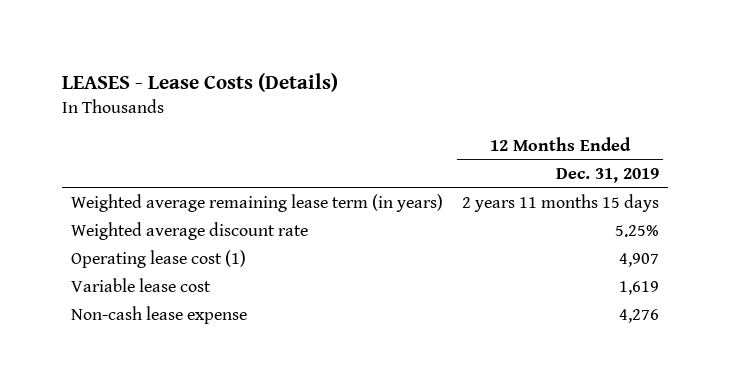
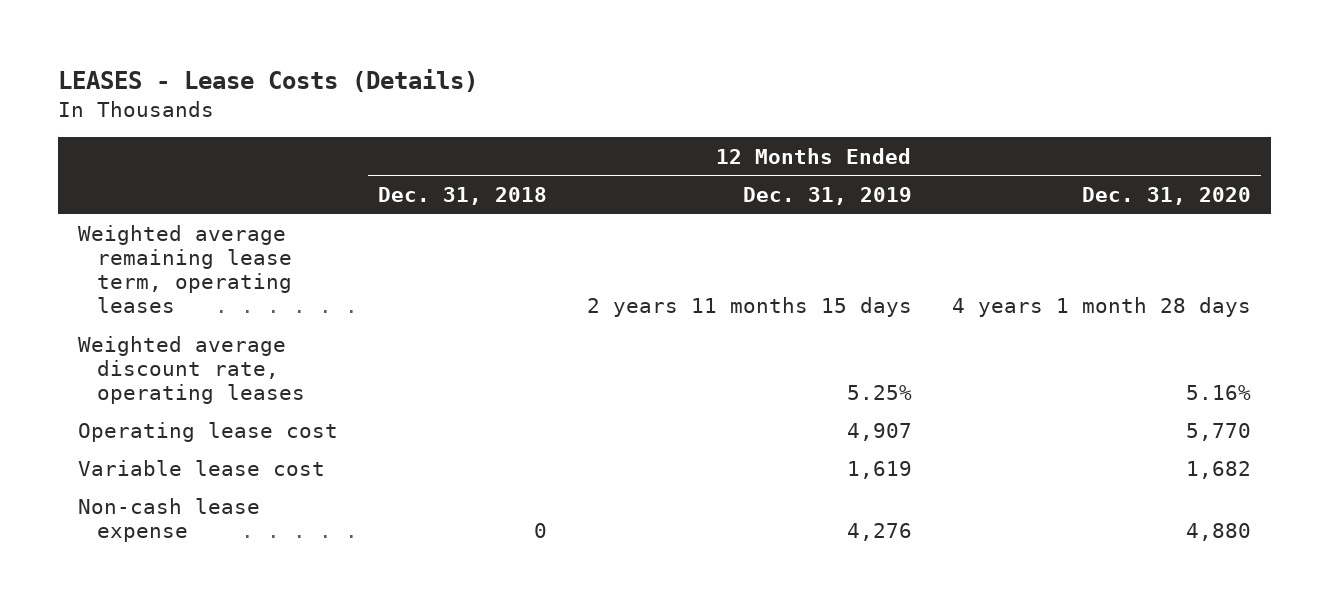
- | 12 Months Ended Dec. 31, 2019
+ | 12 Months Ended Dec. 31, 2018 | 12 Months Ended Dec. 31, 2019 | 12 Months Ended Dec. 31, 2020
- Weighted average remaining lease term (in years) | 2 years 11 months 15 days
- Weighted average discount rate | 5.25%
- Operating lease cost (1) | 4,907
+ Weighted average remaining lease term, operating leases | | 2 years 11 months 15 days | 4 years 1 month 28 days
+ Weighted average discount rate, operating leases | | 5.25% | 5.16%
+ Operating lease cost | | 4,907 | 5,770

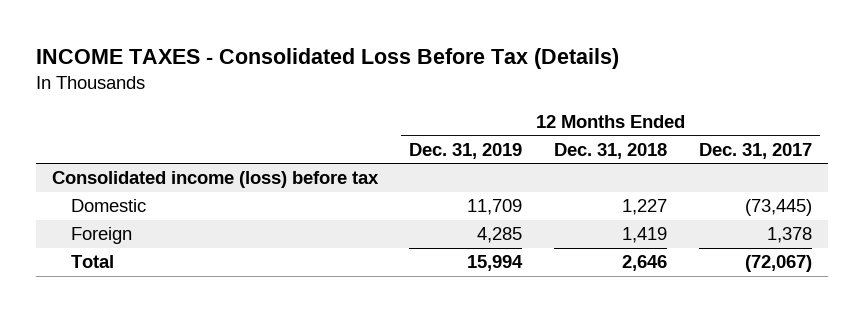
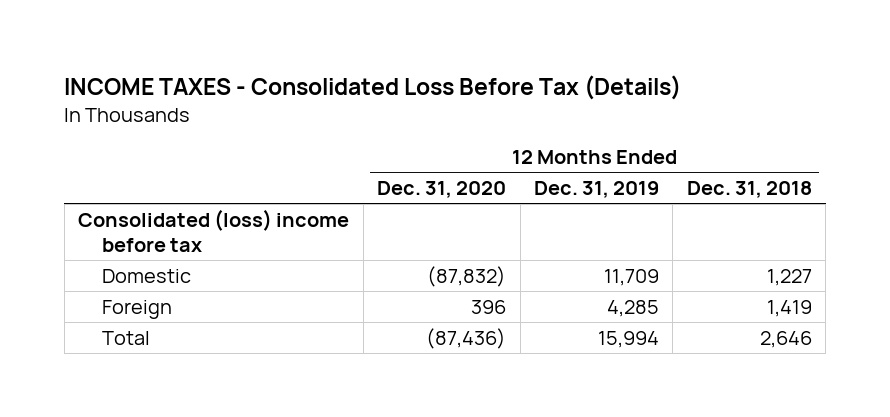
- | 12 Months Ended Dec. 31, 2019 | 12 Months Ended Dec. 31, 2018 | 12 Months Ended Dec. 31, 2017
+ | 12 Months Ended Dec. 31, 2020 | 12 Months Ended Dec. 31, 2019 | 12 Months Ended Dec. 31, 2018
- Consolidated income (loss) before tax
+ Consolidated (loss) income before tax

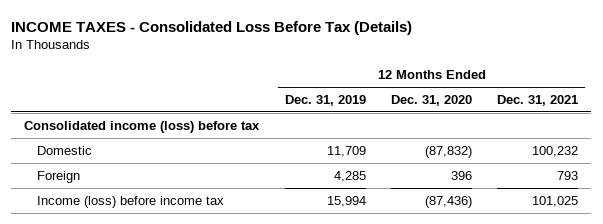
- | 12 Months Ended Dec. 31, 2020 | 12 Months Ended Dec. 31, 2019 | 12 Months Ended Dec. 31, 2018
+ | 12 Months Ended Dec. 31, 2019 | 12 Months Ended Dec. 31, 2020 | 12 Months Ended Dec. 31, 2021
- Consolidated (loss) income before tax
+ Consolidated income (loss) before tax
- Total | (87,436) | 15,994 | 2,646
+ Income (loss) before income tax | 15,994 | (87,436) | 101,025

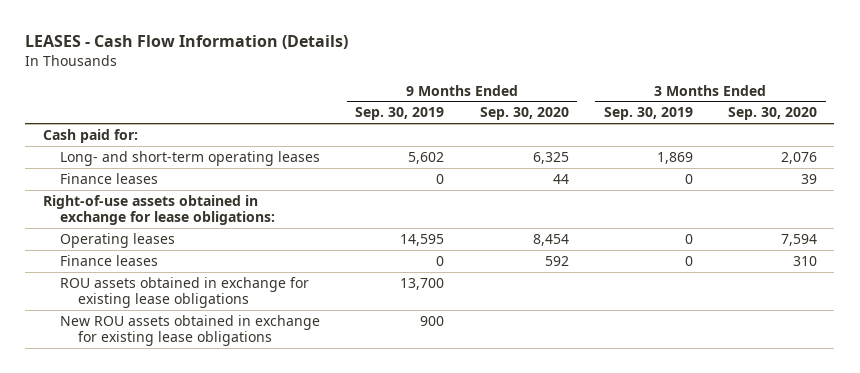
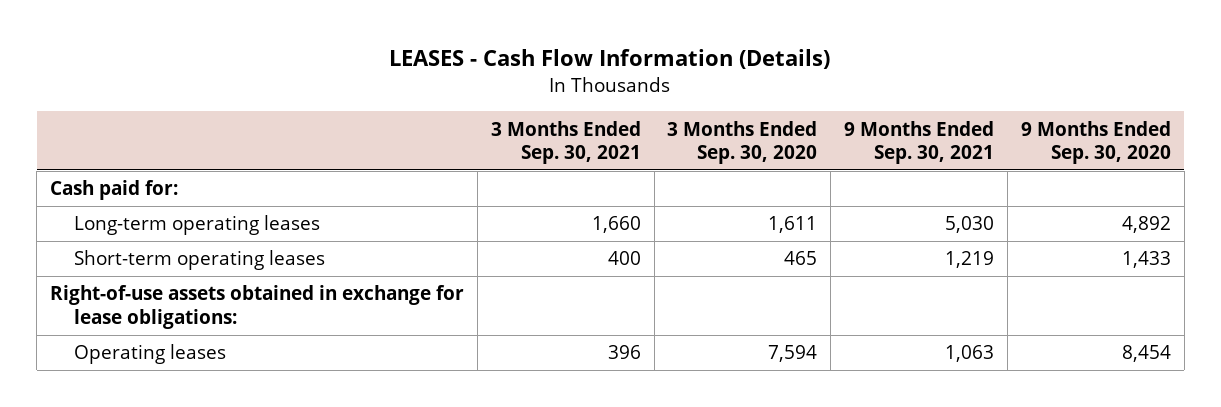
- | 9 Months Ended Sep. 30, 2019 | 9 Months Ended Sep. 30, 2020 | 3 Months Ended Sep. 30, 2019 | 3 Months Ended Sep. 30, 2020
+ | 3 Months Ended Sep. 30, 2021 | 3 Months Ended Sep. 30, 2020 | 9 Months Ended Sep. 30, 2021 | 9 Months Ended Sep. 30, 2020
- Long- and short-term operating leases | 5,602 | 6,325 | 1,869 | 2,076
- Finance leases | 0 | 44 | 0 | 39
+ Long-term operating leases | 1,660 | 1,611 | 5,030 | 4,892
+ Short-term operating leases | 400 | 465 | 1,219 | 1,433
- Finance leases | 0 | 592 | 0 | 310
- ROU assets obtained in exchange for existing lease obligations | 13,700 | | |
- New ROU assets obtained in exchange for existing lease obligations | 900 | | |

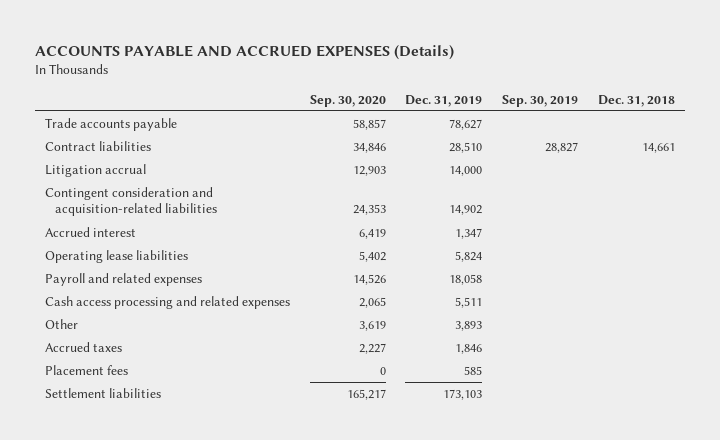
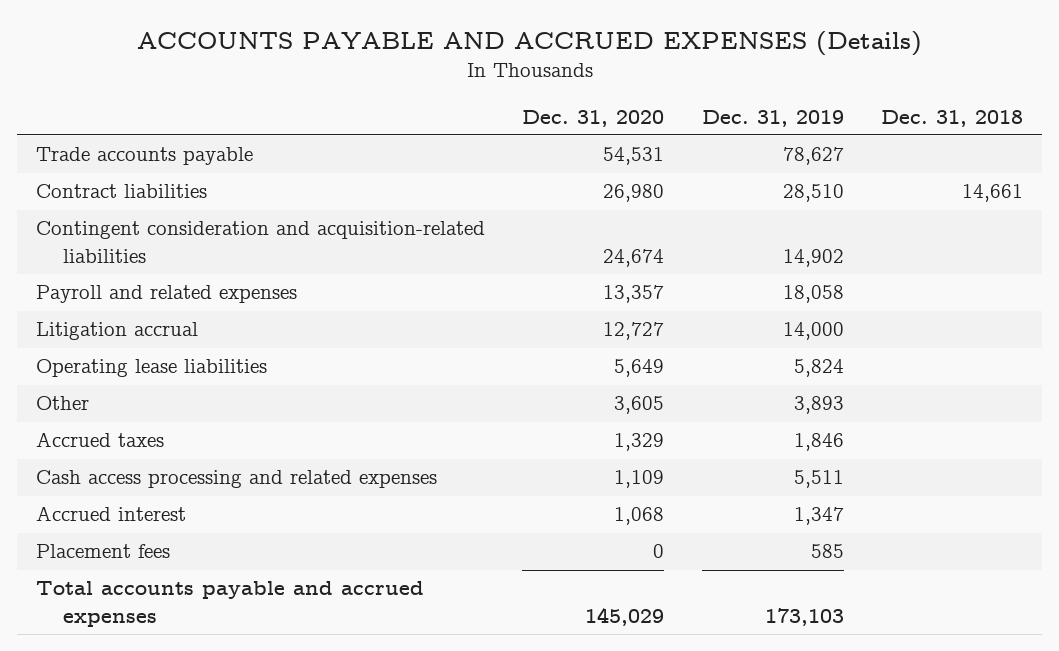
- | Sep. 30, 2020 | Dec. 31, 2019 | Sep. 30, 2019 | Dec. 31, 2018
+ | Dec. 31, 2020 | Dec. 31, 2019 | Dec. 31, 2018
moved down: Litigation accrual | 12,727 | 14,000 |
moved down: Operating lease liabilities | 5,649 | 5,824 |
moved down: Cash access processing and related expenses | 1,109 | 5,511 |
moved down: Accrued interest | 1,068 | 1,347 |
- Settlement liabilities | 165,217 | 173,103 | |
+ Total accounts payable and accrued expenses | 145,029 | 173,103 |

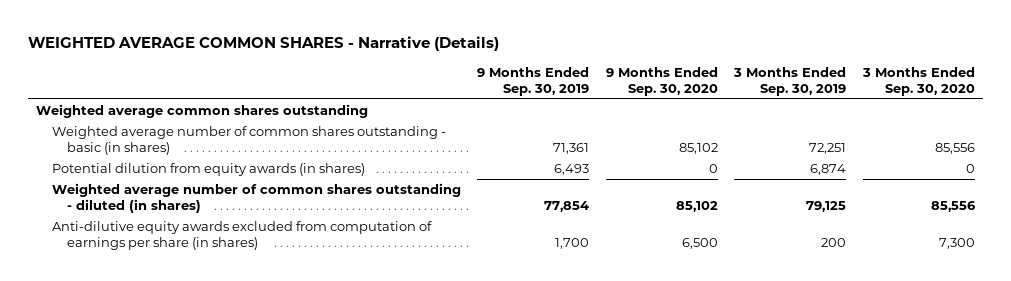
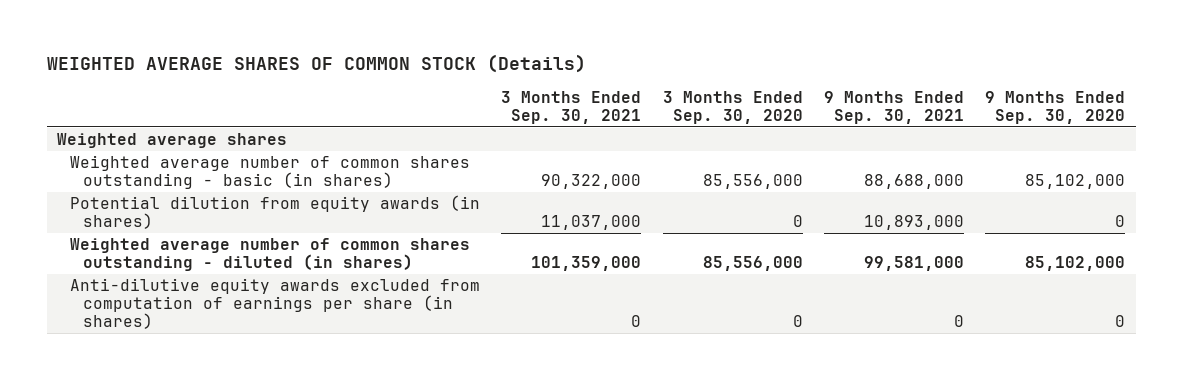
- WEIGHTED AVERAGE COMMON SHARES - Narrative (Details)
+ WEIGHTED AVERAGE SHARES OF COMMON STOCK (Details)
- | 9 Months Ended Sep. 30, 2019 | 9 Months Ended Sep. 30, 2020 | 3 Months Ended Sep. 30, 2019 | 3 Months Ended Sep. 30, 2020
+ | 3 Months Ended Sep. 30, 2021 | 3 Months Ended Sep. 30, 2020 | 9 Months Ended Sep. 30, 2021 | 9 Months Ended Sep. 30, 2020
- Weighted average common shares outstanding
- Weighted average number of common shares outstanding - basic (in shares) | 71,361 | 85,102 | 72,251 | 85,556
+ Weighted average shares
+ Weighted average number of common shares outstanding - basic (in shares) | 90,322,000 | 85,556,000 | 88,688,000 | 85,102,000
- Weighted average number of common shares outstanding - diluted (in shares) | 77,854 | 85,102 | 79,125 | 85,556
- Anti-dilutive equity awards excluded from computation of earnings per share (in shares) | 1,700 | 6,500 | 200 | 7,300
+ Weighted average number of common shares outstanding - diluted (in shares) | 101,359,000 | 85,556,000 | 99,581,000 | 85,102,000
+ Anti-dilutive equity awards excluded from computation of earnings per share (in shares) | 0 | 0 | 0 | 0

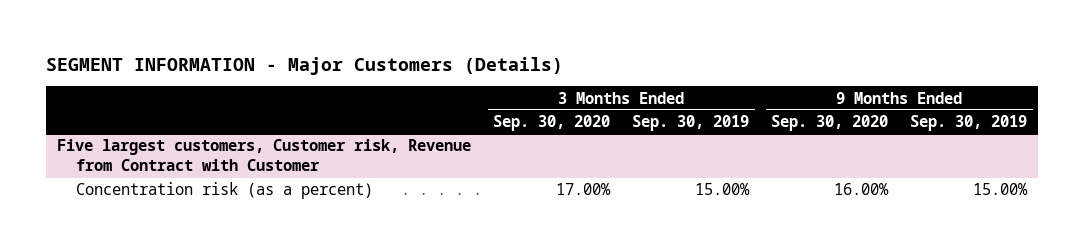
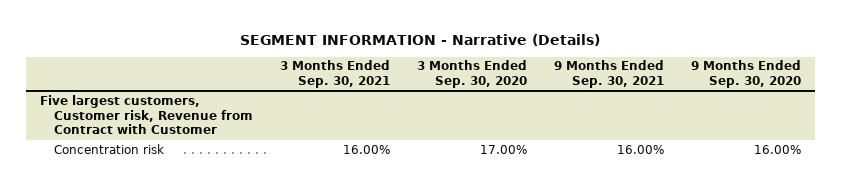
- SEGMENT INFORMATION - Major Customers (Details)
+ SEGMENT INFORMATION - Narrative (Details)
- | 3 Months Ended Sep. 30, 2020 | 3 Months Ended Sep. 30, 2019 | 9 Months Ended Sep. 30, 2020 | 9 Months Ended Sep. 30, 2019
+ | 3 Months Ended Sep. 30, 2021 | 3 Months Ended Sep. 30, 2020 | 9 Months Ended Sep. 30, 2021 | 9 Months Ended Sep. 30, 2020
@ Five largest customers, Customer risk, Revenue from Contract with Customer
- Concentration risk (as a percent) | 17.00% | 15.00% | 16.00% | 15.00%
+ Concentration risk | 16.00% | 17.00% | 16.00% | 16.00%

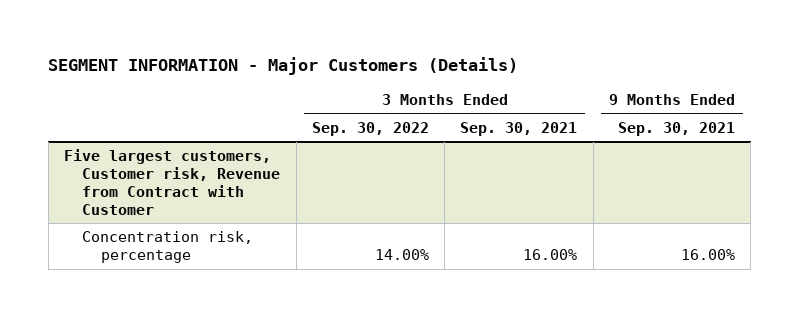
- SEGMENT INFORMATION - Narrative (Details)
+ SEGMENT INFORMATION - Major Customers (Details)
- | 3 Months Ended Sep. 30, 2021 | 3 Months Ended Sep. 30, 2020 | 9 Months Ended Sep. 30, 2021 | 9 Months Ended Sep. 30, 2020
+ | 3 Months Ended Sep. 30, 2022 | 3 Months Ended Sep. 30, 2021 | 9 Months Ended Sep. 30, 2021
@ Five largest customers, Customer risk, Revenue from Contract with Customer
- Concentration risk | 16.00% | 17.00% | 16.00% | 16.00%
+ Concentration risk, percentage | 14.00% | 16.00% | 16.00%

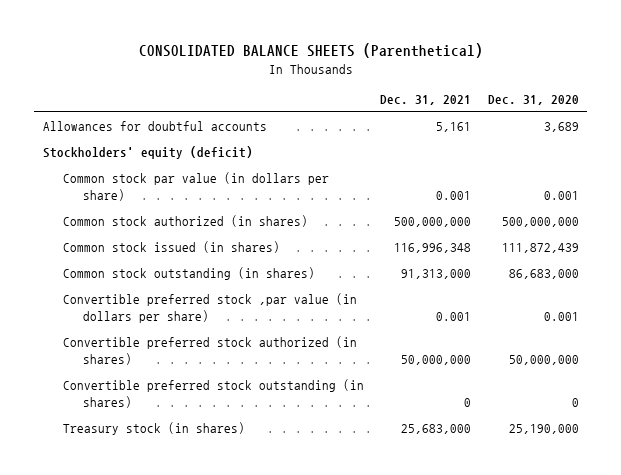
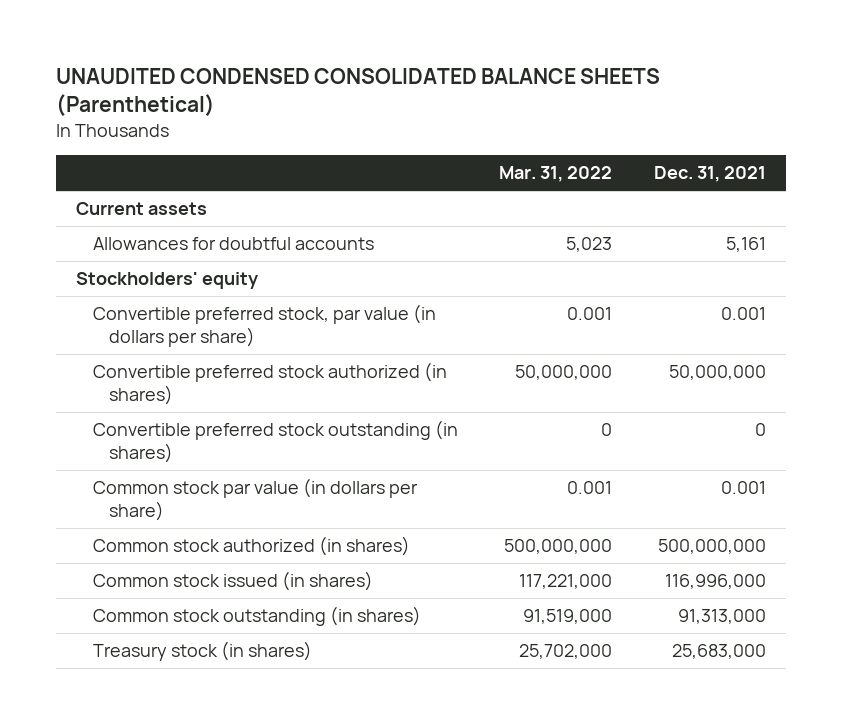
- CONSOLIDATED BALANCE SHEETS (Parenthetical)
+ UNAUDITED CONDENSED CONSOLIDATED BALANCE SHEETS (Parenthetical)
- | Dec. 31, 2021 | Dec. 31, 2020
+ | Mar. 31, 2022 | Dec. 31, 2021
+ Current assets
- Stockholders' equity (deficit)
+ Stockholders' equity
+ Convertible preferred stock, par value (in dollars per share) | 0.001 | 0.001
moved up: Convertible preferred stock authorized (in shares) | 50,000,000 | 50,000,000
moved up: Convertible preferred stock outstanding (in shares) | 0 | 0
- Common stock issued (in shares) | 116,996,348 | 111,872,439
+ Common stock issued (in shares) | 117,221,000 | 116,996,000
- Convertible preferred stock ,par value (in dollars per share) | 0.001 | 0.001

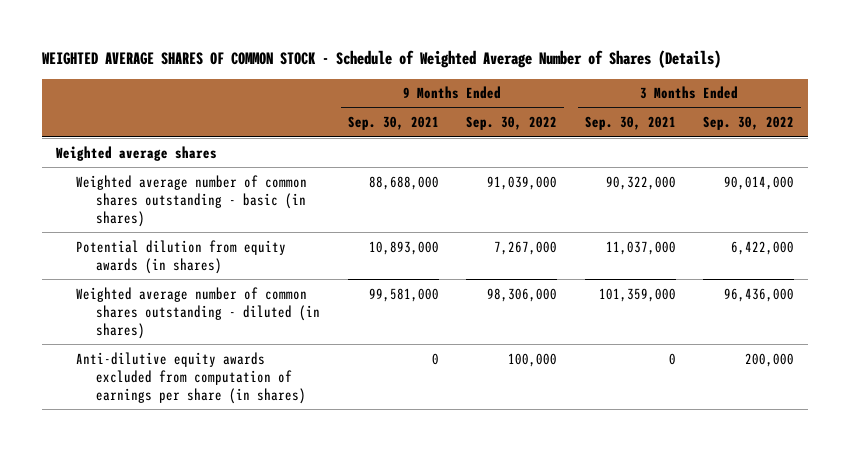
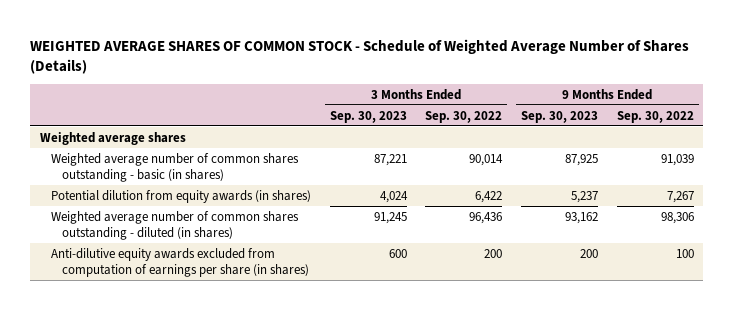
- | 9 Months Ended Sep. 30, 2021 | 9 Months Ended Sep. 30, 2022 | 3 Months Ended Sep. 30, 2021 | 3 Months Ended Sep. 30, 2022
+ | 3 Months Ended Sep. 30, 2023 | 3 Months Ended Sep. 30, 2022 | 9 Months Ended Sep. 30, 2023 | 9 Months Ended Sep. 30, 2022
- Weighted average number of common shares outstanding - basic (in shares) | 88,688,000 | 91,039,000 | 90,322,000 | 90,014,000
- Potential dilution from equity awards (in shares) | 10,893,000 | 7,267,000 | 11,037,000 | 6,422,000
- Weighted average number of common shares outstanding - diluted (in shares) | 99,581,000 | 98,306,000 | 101,359,000 | 96,436,000
- Anti-dilutive equity awards excluded from computation of earnings per share (in shares) | 0 | 100,000 | 0 | 200,000
+ Weighted average number of common shares outstanding - basic (in shares) | 87,221 | 90,014 | 87,925 | 91,039
+ Potential dilution from equity awards (in shares) | 4,024 | 6,422 | 5,237 | 7,267
+ Weighted average number of common shares outstanding - diluted (in shares) | 91,245 | 96,436 | 93,162 | 98,306
+ Anti-dilutive equity awards excluded from computation of earnings per share (in shares) | 600 | 200 | 200 | 100

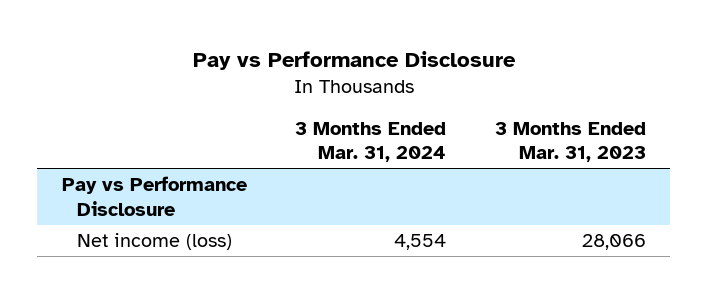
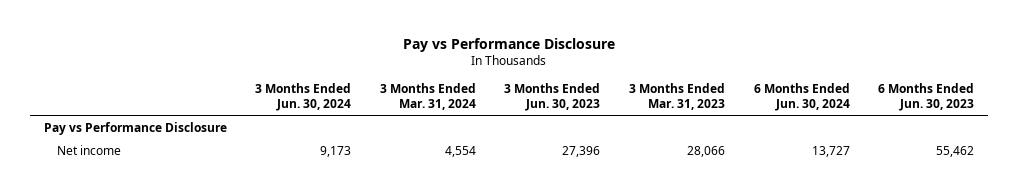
- | 3 Months Ended Mar. 31, 2024 | 3 Months Ended Mar. 31, 2023
+ | 3 Months Ended Jun. 30, 2024 | 3 Months Ended Mar. 31, 2024 | 3 Months Ended Jun. 30, 2023 | 3 Months Ended Mar. 31, 2023 | 6 Months Ended Jun. 30, 2024 | 6 Months Ended Jun. 30, 2023
- Net income (loss) | 4,554 | 28,066
+ Net income | 9,173 | 4,554 | 27,396 | 28,066 | 13,727 | 55,462

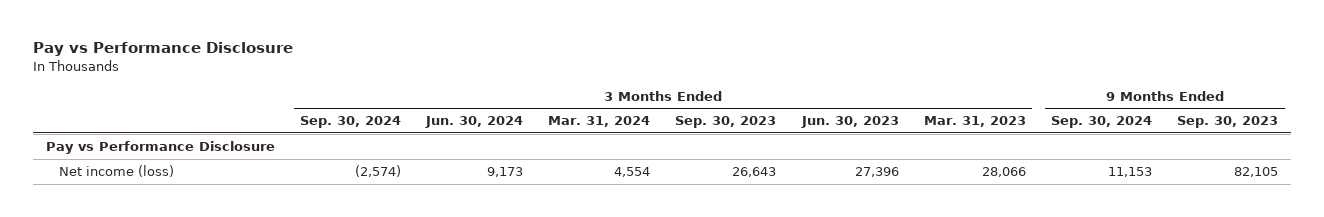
- | 3 Months Ended Jun. 30, 2024 | 3 Months Ended Mar. 31, 2024 | 3 Months Ended Jun. 30, 2023 | 3 Months Ended Mar. 31, 2023 | 6 Months Ended Jun. 30, 2024 | 6 Months Ended Jun. 30, 2023
+ | 3 Months Ended Sep. 30, 2024 | 3 Months Ended Jun. 30, 2024 | 3 Months Ended Mar. 31, 2024 | 3 Months Ended Sep. 30, 2023 | 3 Months Ended Jun. 30, 2023 | 3 Months Ended Mar. 31, 2023 | 9 Months Ended Sep. 30, 2024 | 9 Months Ended Sep. 30, 2023
- Net income | 9,173 | 4,554 | 27,396 | 28,066 | 13,727 | 55,462
+ Net income (loss) | (2,574) | 9,173 | 4,554 | 26,643 | 27,396 | 28,066 | 11,153 | 82,105

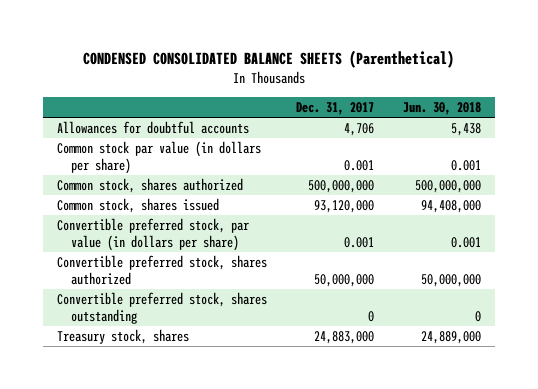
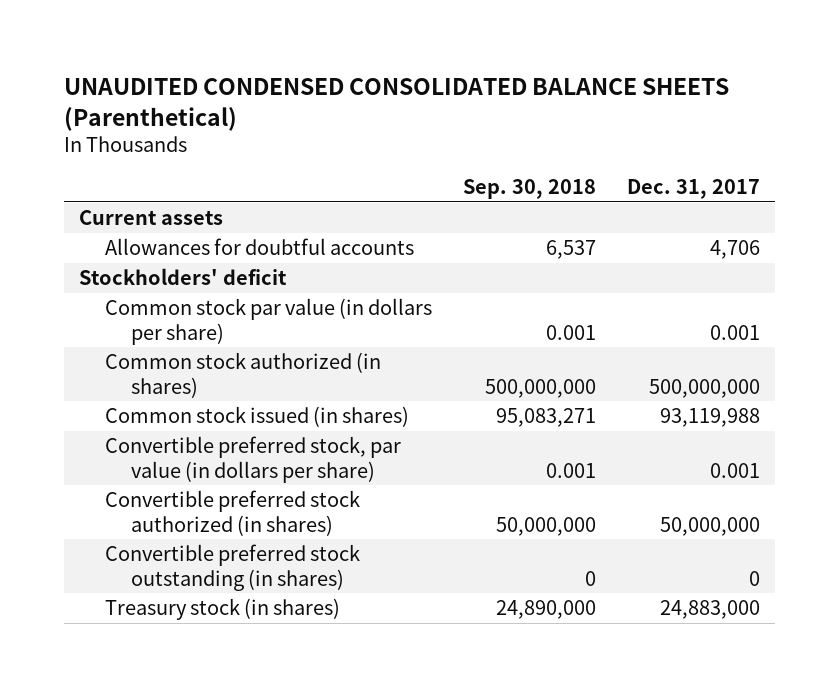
- CONDENSED CONSOLIDATED BALANCE SHEETS (Parenthetical)
+ UNAUDITED CONDENSED CONSOLIDATED BALANCE SHEETS (Parenthetical)
- | Dec. 31, 2017 | Jun. 30, 2018
+ | Sep. 30, 2018 | Dec. 31, 2017
+ Current assets
+ Stockholders' deficit
- Common stock, shares authorized | 500,000,000 | 500,000,000
- Common stock, shares issued | 93,120,000 | 94,408,000
+ Common stock authorized (in shares) | 500,000,000 | 500,000,000
+ Common stock issued (in shares) | 95,083,271 | 93,119,988
- Convertible preferred stock, shares authorized | 50,000,000 | 50,000,000
- Convertible preferred stock, shares outstanding | 0 | 0
- Treasury stock, shares | 24,883,000 | 24,889,000
+ Convertible preferred stock authorized (in shares) | 50,000,000 | 50,000,000
+ Convertible preferred stock outstanding (in shares) | 0 | 0
+ Treasury stock (in shares) | 24,890,000 | 24,883,000

